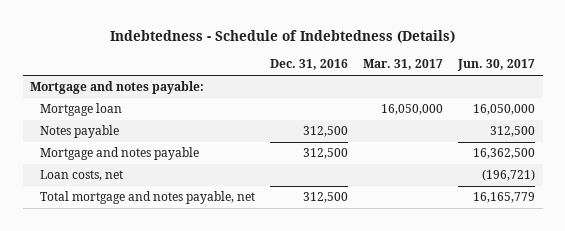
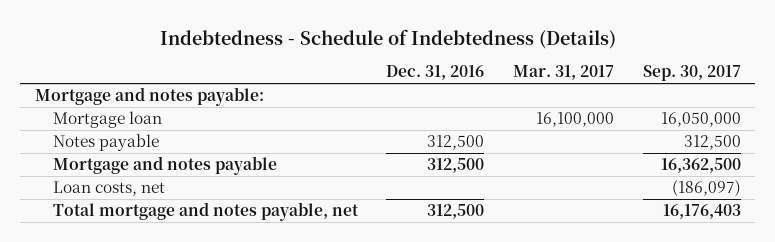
- | Dec. 31, 2016 | Mar. 31, 2017 | Jun. 30, 2017
+ | Dec. 31, 2016 | Mar. 31, 2017 | Sep. 30, 2017
- Mortgage loan | | 16,050,000 | 16,050,000
+ Mortgage loan | | 16,100,000 | 16,050,000

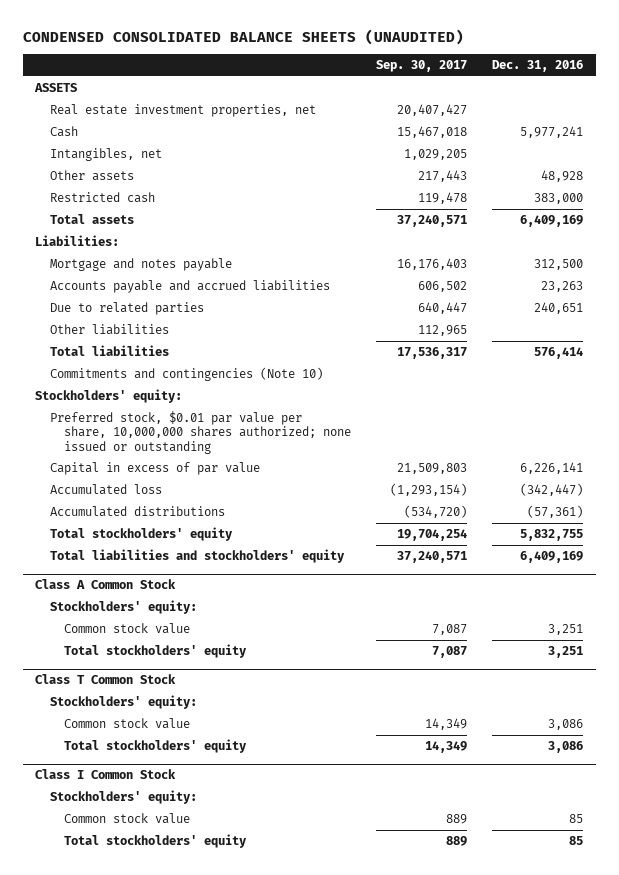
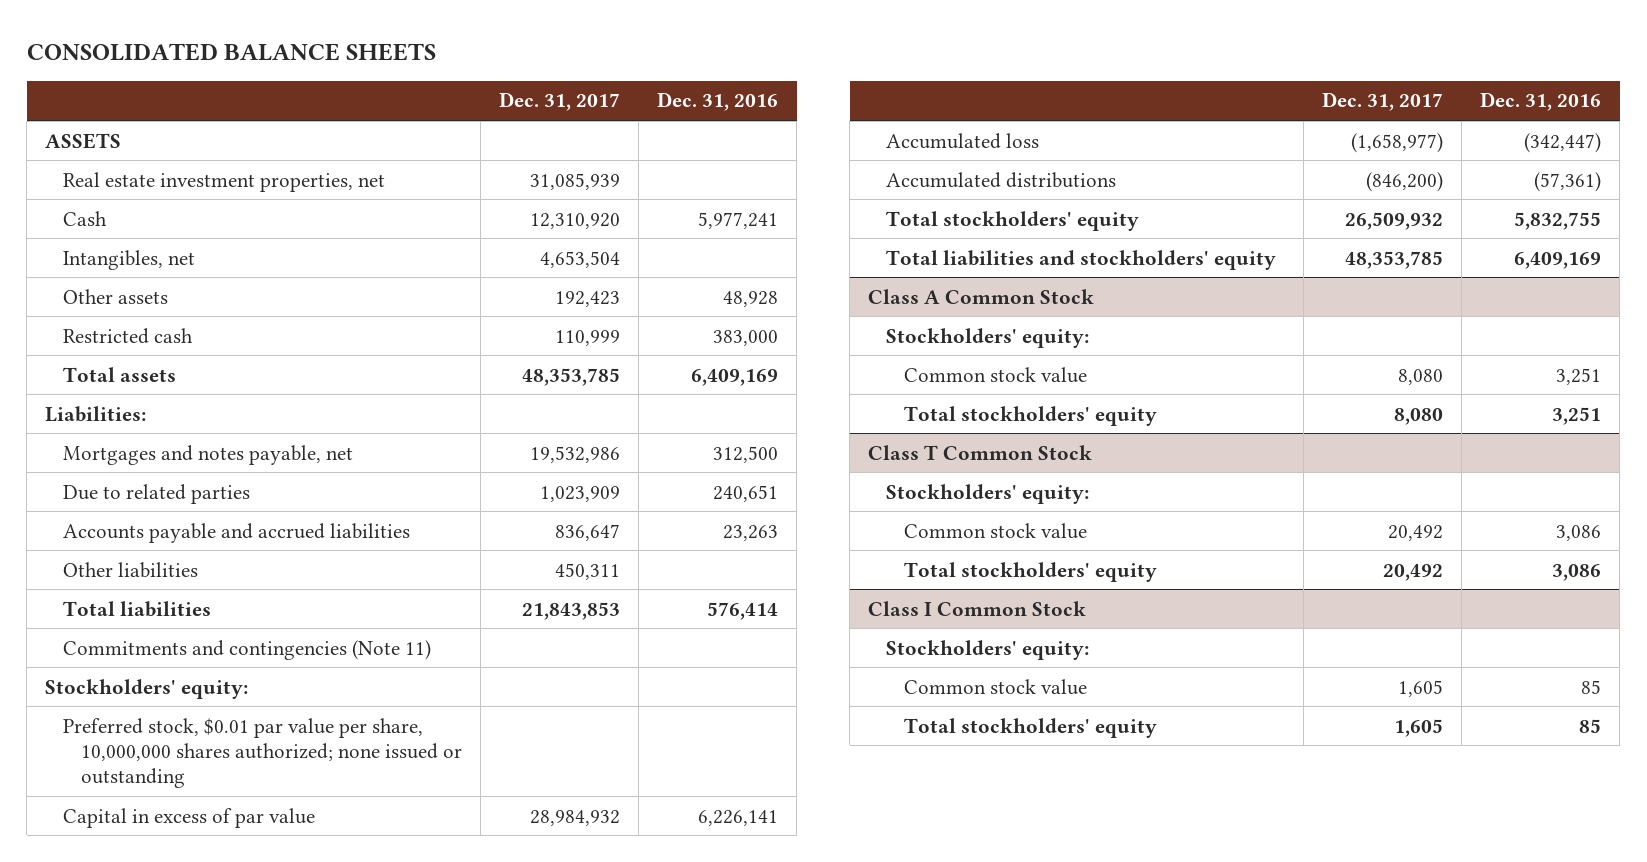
- CONDENSED CONSOLIDATED BALANCE SHEETS (UNAUDITED)
+ CONSOLIDATED BALANCE SHEETS
- | Sep. 30, 2017 | Dec. 31, 2016
+ | Dec. 31, 2017 | Dec. 31, 2016
- Mortgage and notes payable | 16,176,403 | 312,500
+ Mortgages and notes payable, net | 19,532,986 | 312,500
moved down: Accounts payable and accrued liabilities | 836,647 | 23,263
- Commitments and contingencies (Note 10)
+ Commitments and contingencies (Note 11)

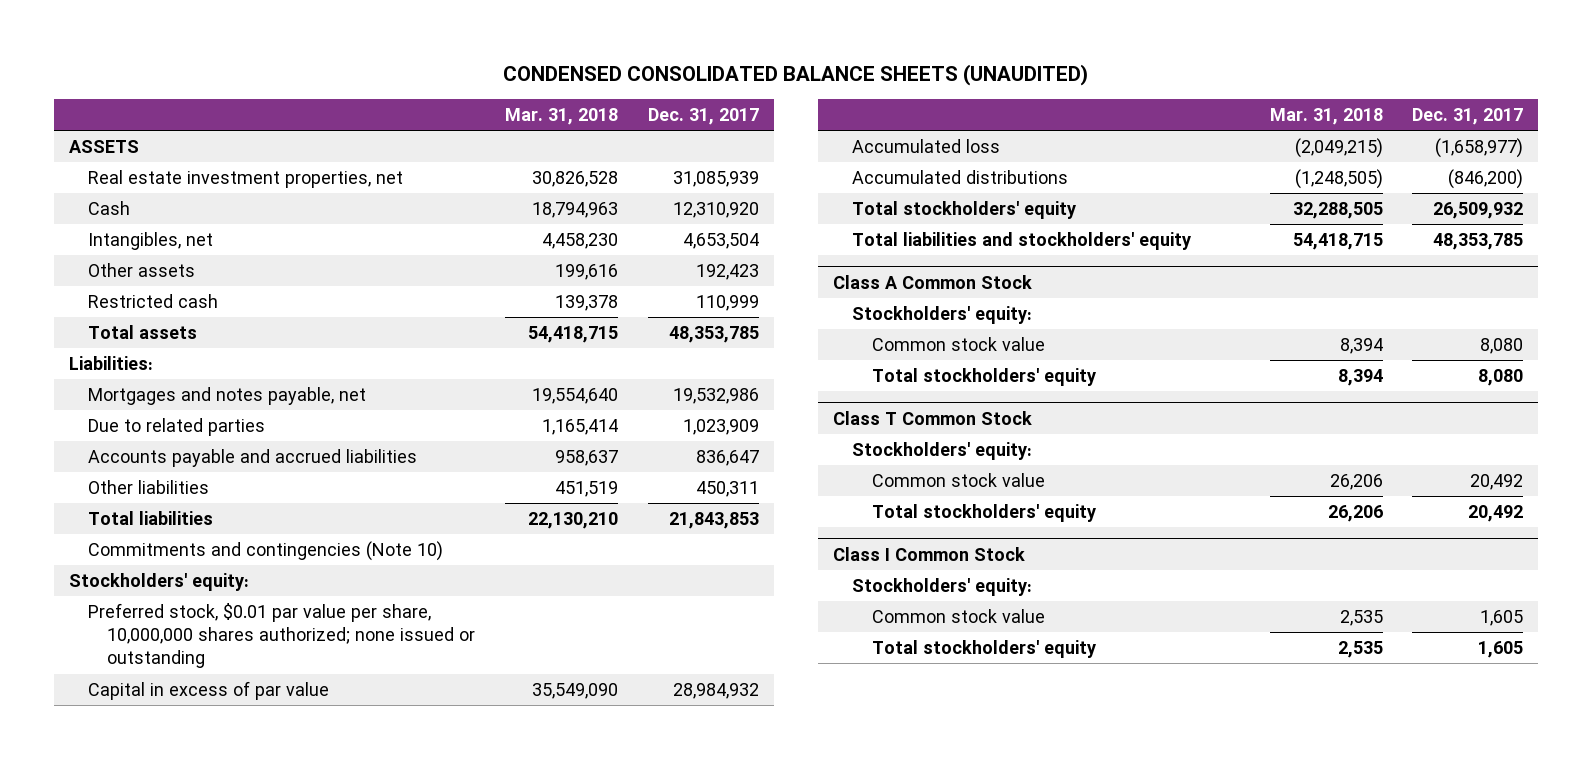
- CONSOLIDATED BALANCE SHEETS
+ CONDENSED CONSOLIDATED BALANCE SHEETS (UNAUDITED)
- | Dec. 31, 2017 | Dec. 31, 2016
+ | Mar. 31, 2018 | Dec. 31, 2017
- Commitments and contingencies (Note 11)
+ Commitments and contingencies (Note 10)

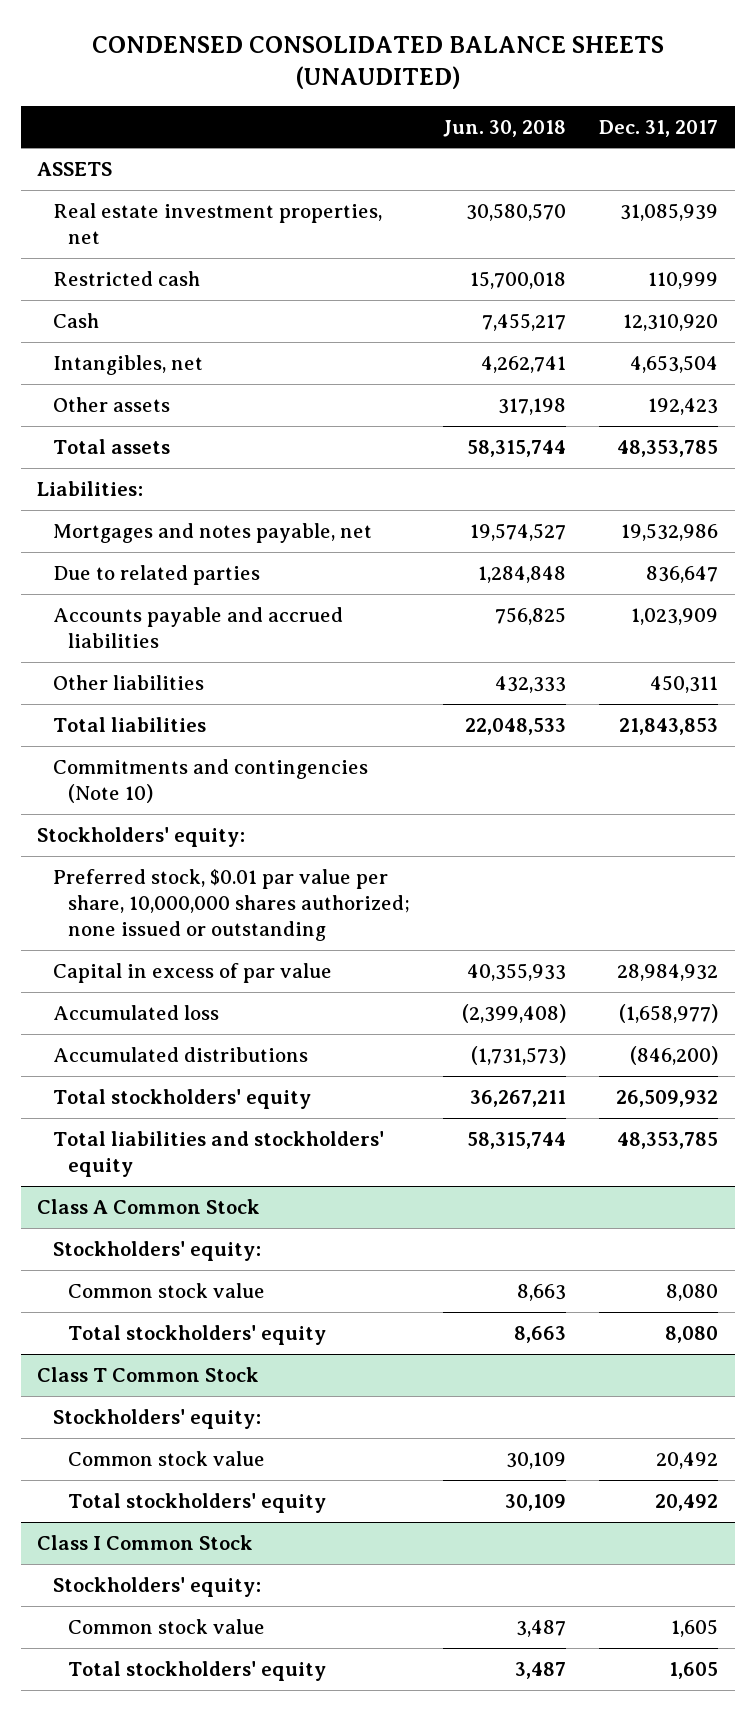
- | Mar. 31, 2018 | Dec. 31, 2017
+ | Jun. 30, 2018 | Dec. 31, 2017
moved up: Restricted cash | 15,700,018 | 110,999
- Due to related parties | 1,165,414 | 1,023,909
- Accounts payable and accrued liabilities | 958,637 | 836,647
+ Due to related parties | 1,284,848 | 836,647
+ Accounts payable and accrued liabilities | 756,825 | 1,023,909

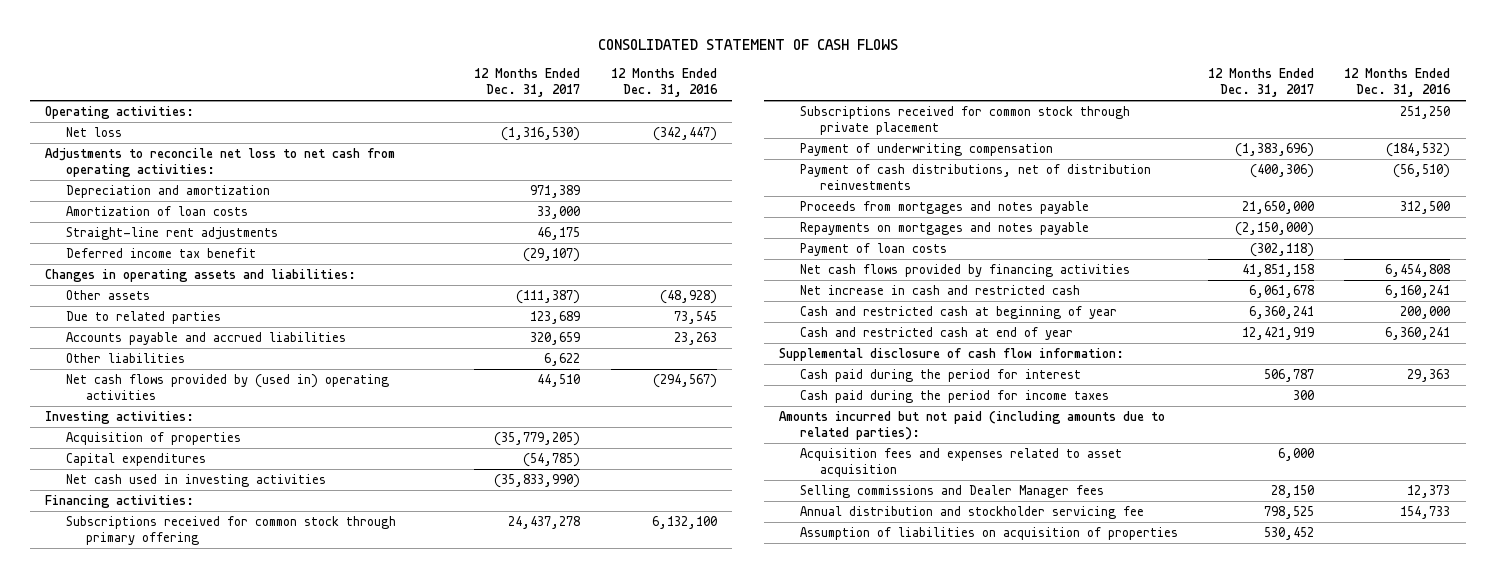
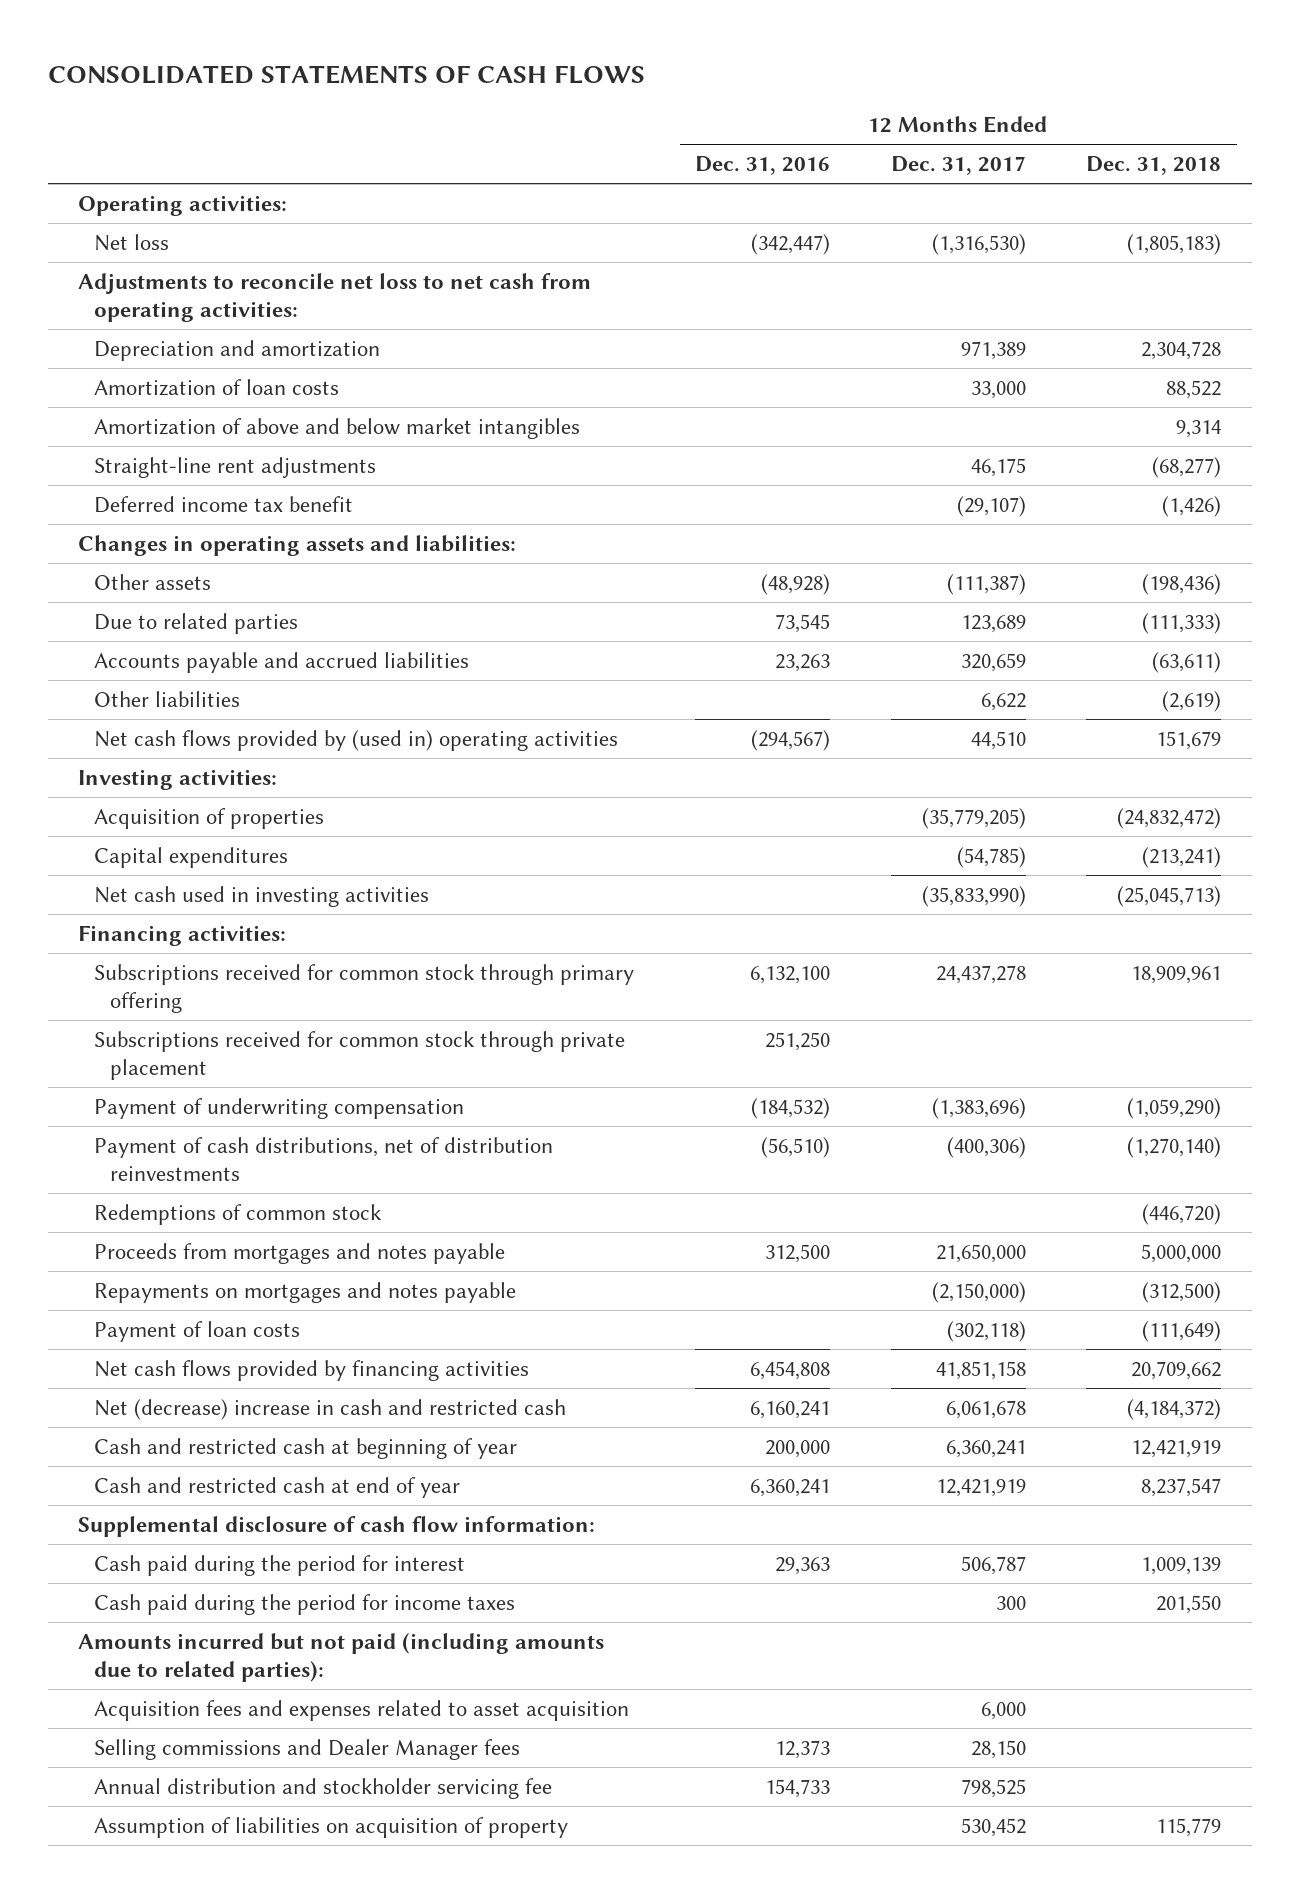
- CONSOLIDATED STATEMENT OF CASH FLOWS
+ CONSOLIDATED STATEMENTS OF CASH FLOWS
- | 12 Months Ended Dec. 31, 2017 | 12 Months Ended Dec. 31, 2016
+ | 12 Months Ended Dec. 31, 2016 | 12 Months Ended Dec. 31, 2017 | 12 Months Ended Dec. 31, 2018
+ Amortization of above and below market intangibles | | | 9,314
+ Redemptions of common stock | | | (446,720)
- Net increase in cash and restricted cash | 6,061,678 | 6,160,241
+ Net (decrease) increase in cash and restricted cash | 6,160,241 | 6,061,678 | (4,184,372)
- Assumption of liabilities on acquisition of properties | 530,452 |
+ Assumption of liabilities on acquisition of property | | 530,452 | 115,779

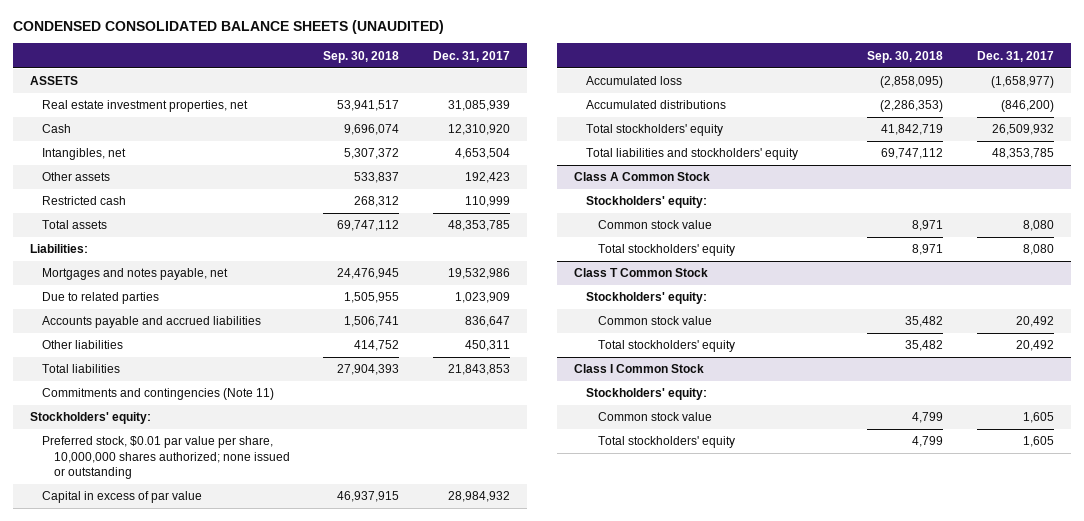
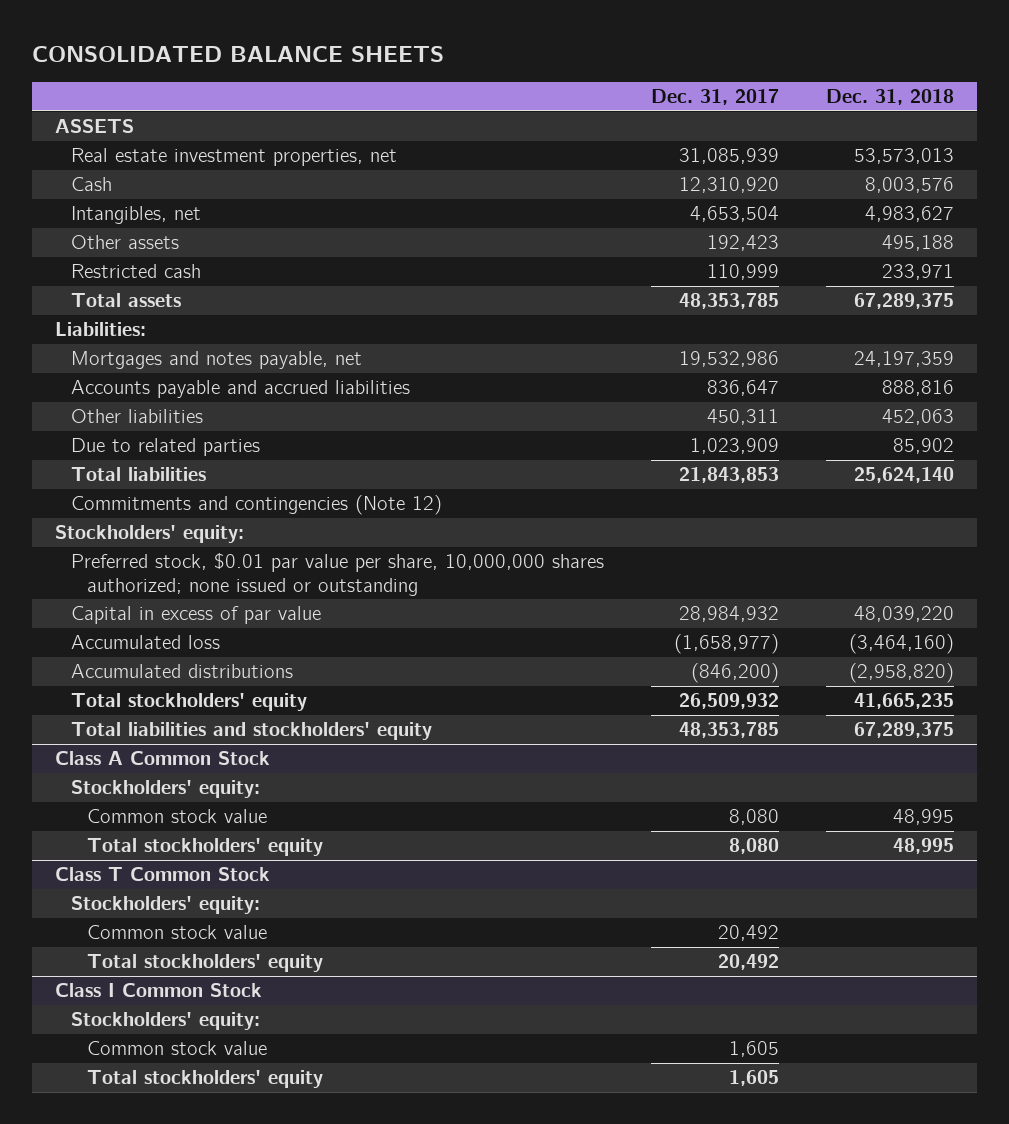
- CONDENSED CONSOLIDATED BALANCE SHEETS (UNAUDITED)
+ CONSOLIDATED BALANCE SHEETS
- | Sep. 30, 2018 | Dec. 31, 2017
+ | Dec. 31, 2017 | Dec. 31, 2018
moved down: Due to related parties | 1,023,909 | 85,902
- Commitments and contingencies (Note 11)
+ Commitments and contingencies (Note 12)

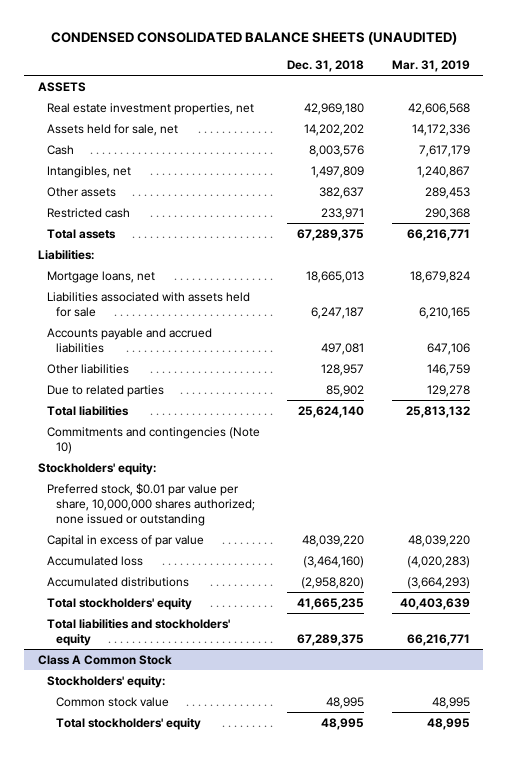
- CONSOLIDATED BALANCE SHEETS
+ CONDENSED CONSOLIDATED BALANCE SHEETS (UNAUDITED)
- | Dec. 31, 2017 | Dec. 31, 2018
+ | Dec. 31, 2018 | Mar. 31, 2019
- Real estate investment properties, net | 31,085,939 | 53,573,013
+ Real estate investment properties, net | 42,969,180 | 42,606,568
+ Assets held for sale, net | 14,202,202 | 14,172,336
- Intangibles, net | 4,653,504 | 4,983,627
- Other assets | 192,423 | 495,188
+ Intangibles, net | 1,497,809 | 1,240,867
+ Other assets | 382,637 | 289,453
- Mortgages and notes payable, net | 19,532,986 | 24,197,359
- Accounts payable and accrued liabilities | 836,647 | 888,816
- Other liabilities | 450,311 | 452,063
+ Mortgage loans, net | 18,665,013 | 18,679,824
+ Liabilities associated with assets held for sale | 6,247,187 | 6,210,165
+ Accounts payable and accrued liabilities | 497,081 | 647,106
+ Other liabilities | 128,957 | 146,759
- Commitments and contingencies (Note 12)
+ Commitments and contingencies (Note 10)
- Class T Common Stock
- Stockholders' equity:
- Common stock value | 20,492 |
- Total stockholders' equity | 20,492 |
- Class I Common Stock
- Stockholders' equity:
- Common stock value | 1,605 |
- Total stockholders' equity | 1,605 |

